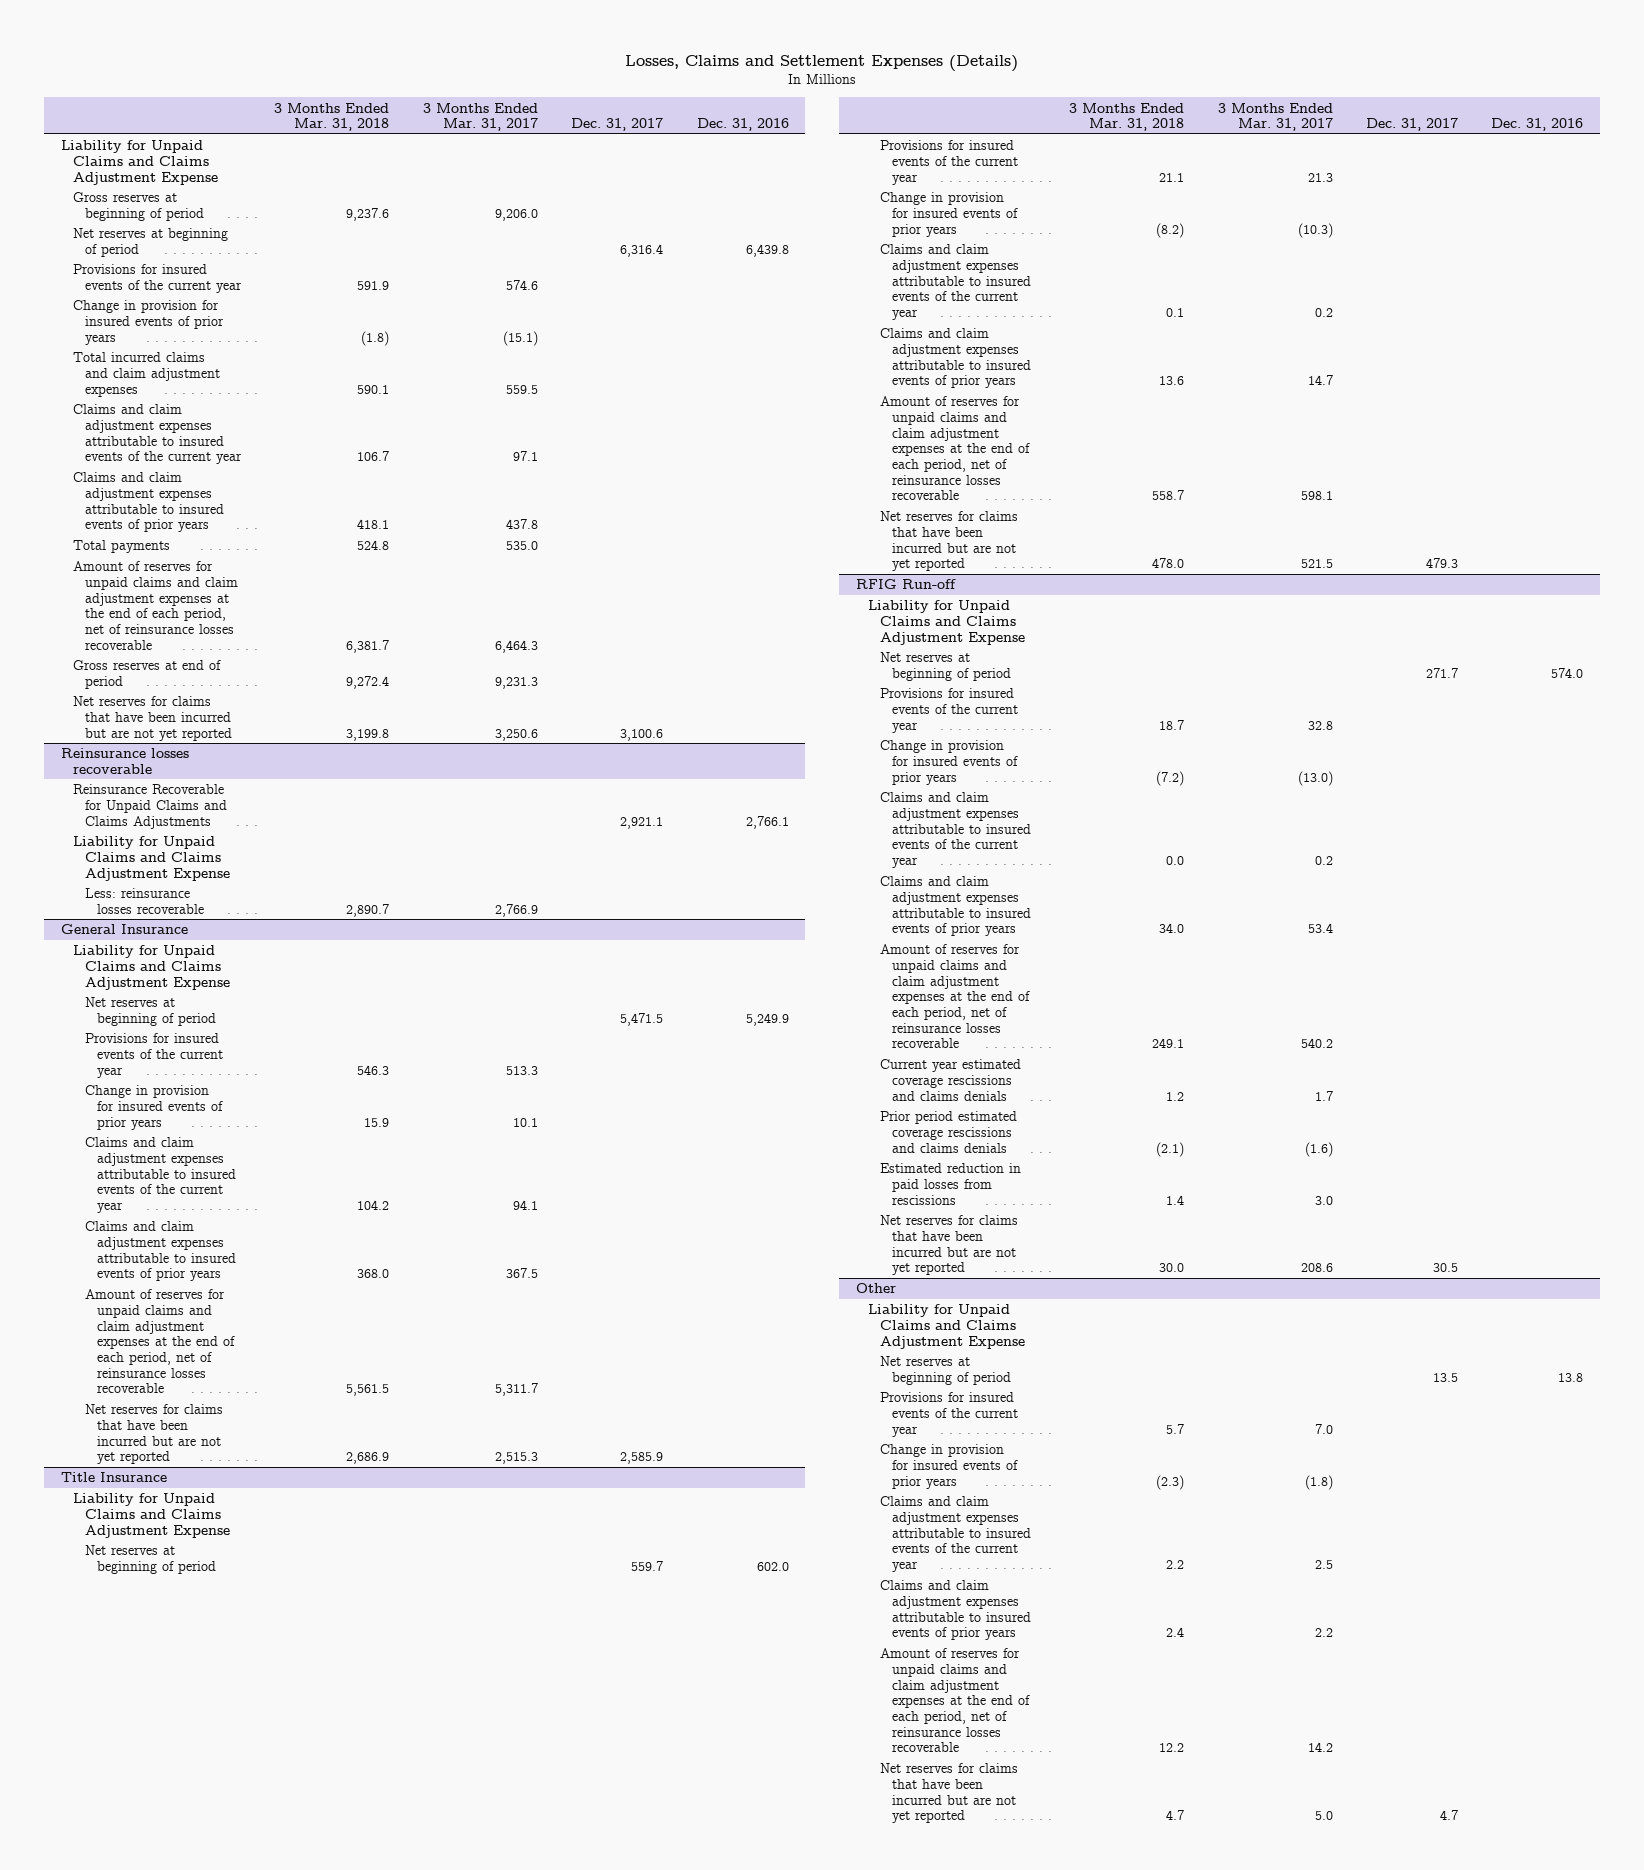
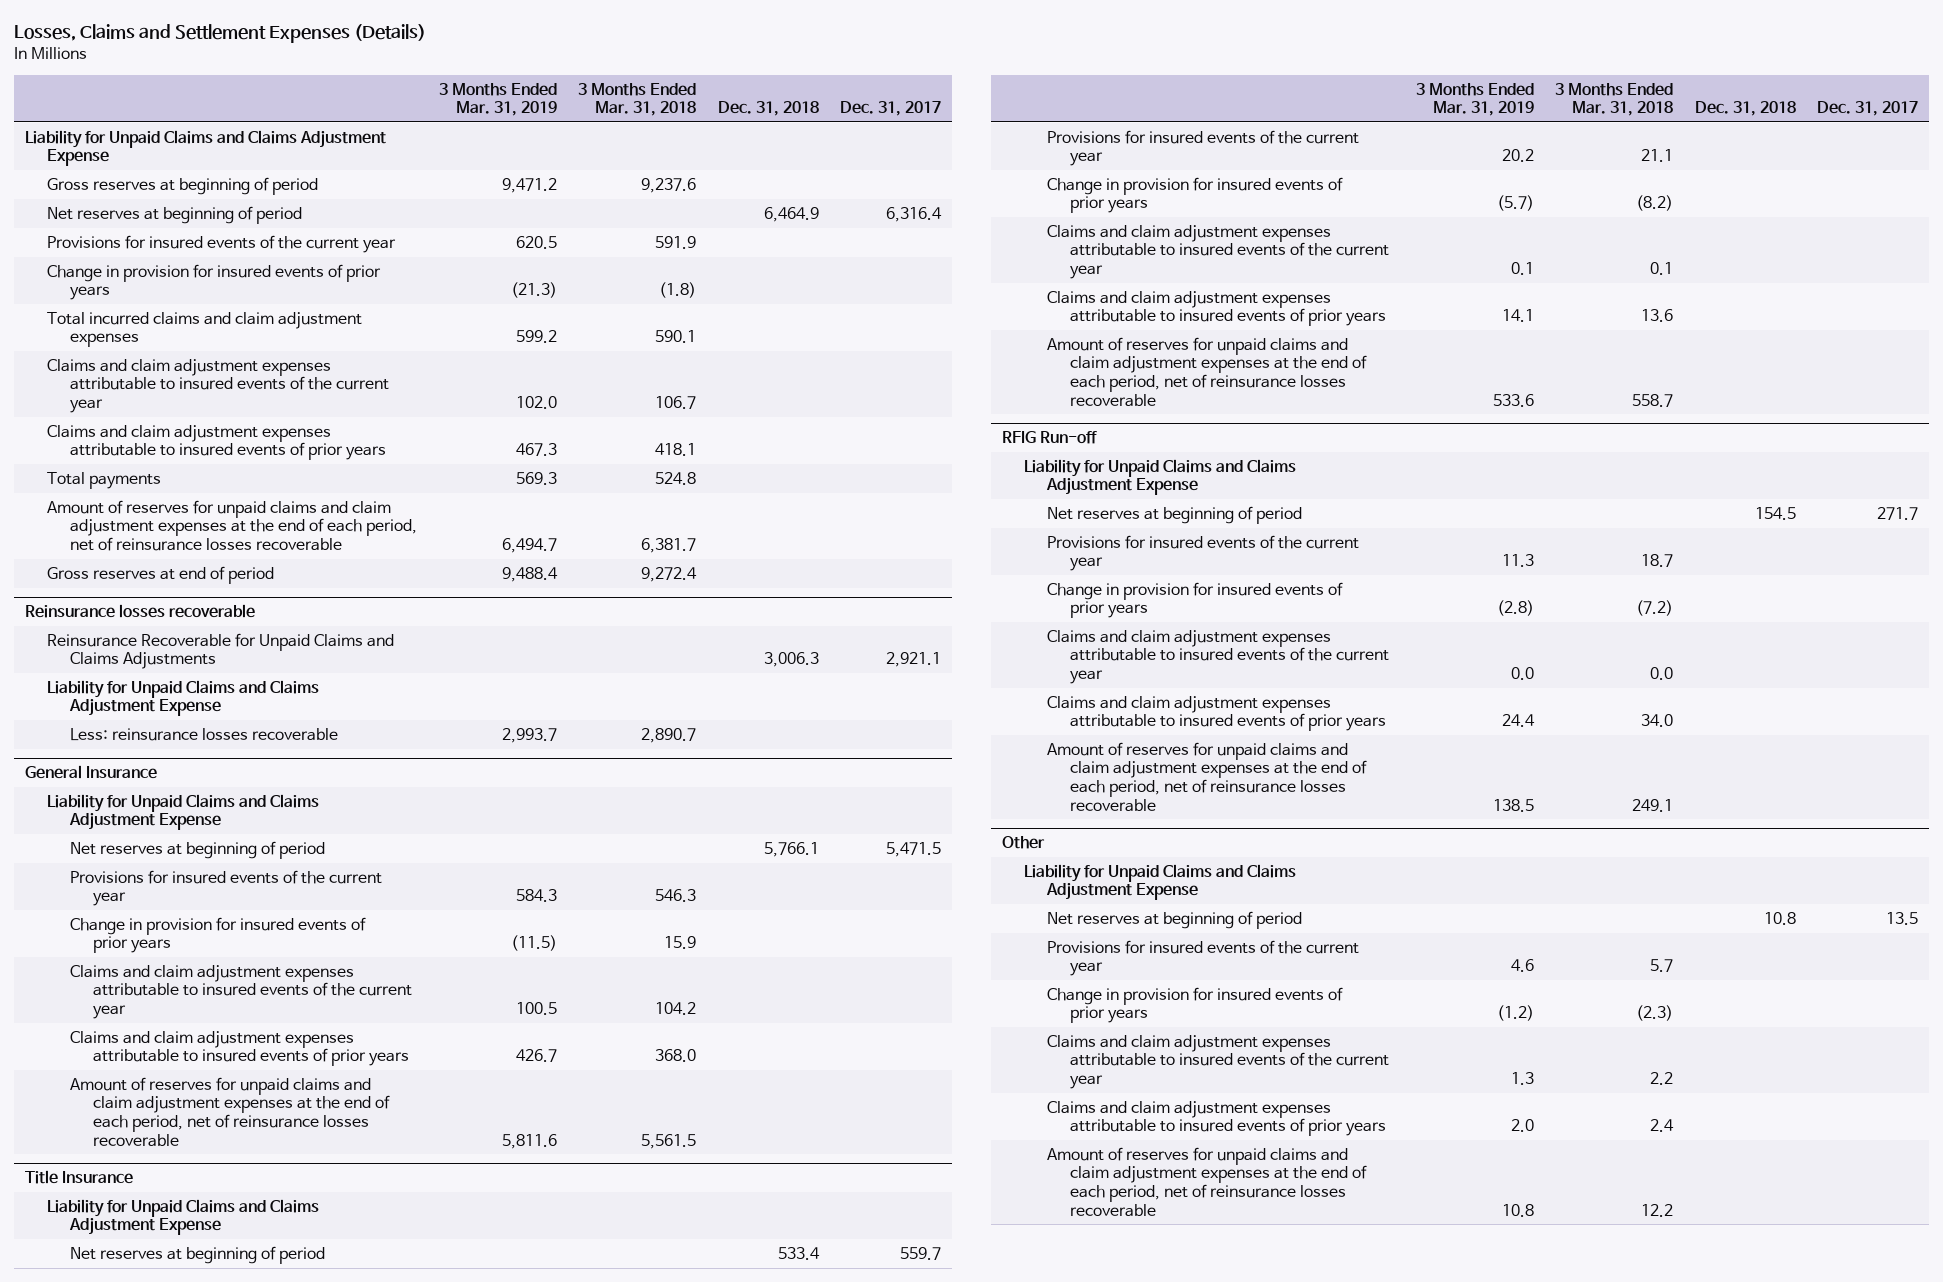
- | 3 Months Ended Mar. 31, 2018 | 3 Months Ended Mar. 31, 2017 | Dec. 31, 2017 | Dec. 31, 2016
+ | 3 Months Ended Mar. 31, 2019 | 3 Months Ended Mar. 31, 2018 | Dec. 31, 2018 | Dec. 31, 2017
- Net reserves for claims that have been incurred but are not yet reported | 3,199.8 | 3,250.6 | 3,100.6 |
@ General Insurance
- Net reserves for claims that have been incurred but are not yet reported | 2,686.9 | 2,515.3 | 2,585.9 |
@ Title Insurance
- Net reserves for claims that have been incurred but are not yet reported | 478.0 | 521.5 | 479.3 |
@ RFIG Run-off
- Current year estimated coverage rescissions and claims denials | 1.2 | 1.7 | |
- Prior period estimated coverage rescissions and claims denials | (2.1) | (1.6) | |
- Estimated reduction in paid losses from rescissions | 1.4 | 3.0 | |
- Net reserves for claims that have been incurred but are not yet reported | 30.0 | 208.6 | 30.5 |
@ Other
- Net reserves for claims that have been incurred but are not yet reported | 4.7 | 5.0 | 4.7 |

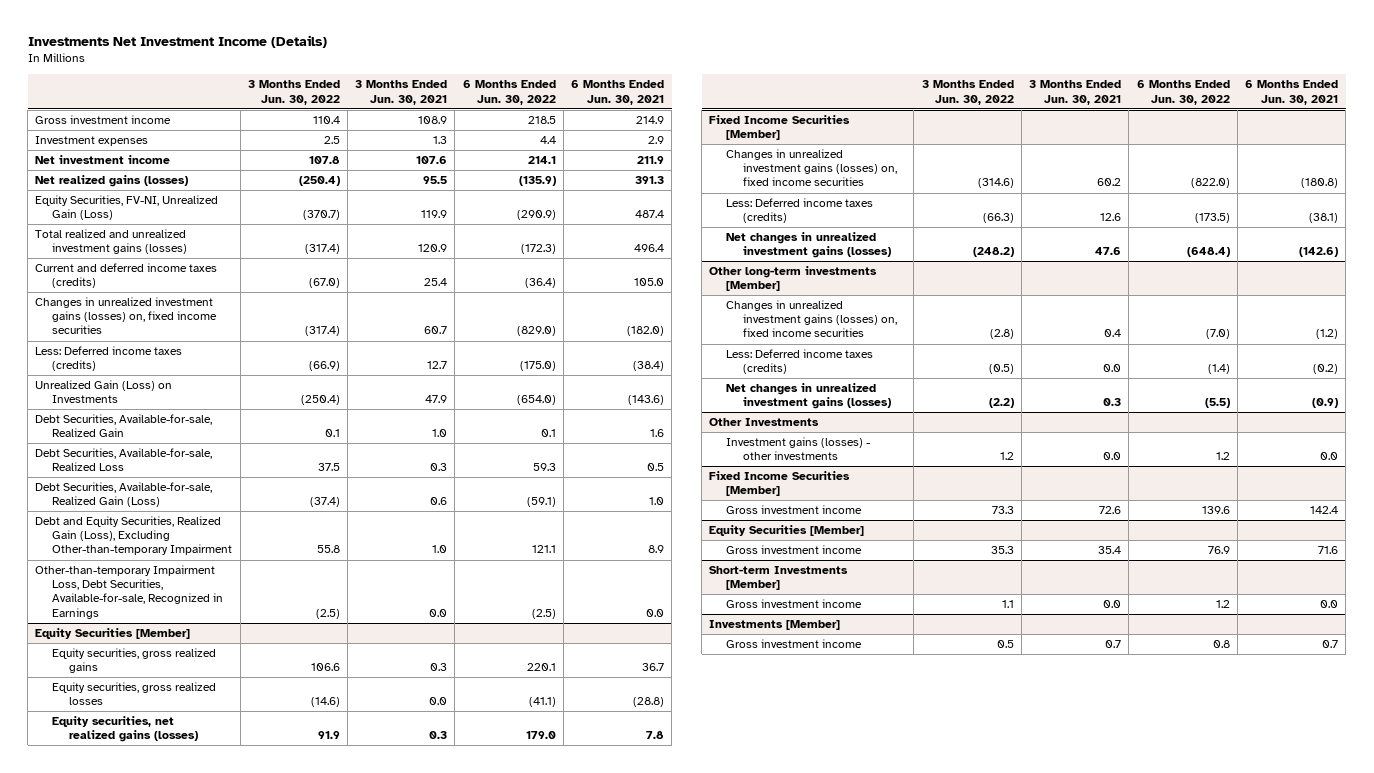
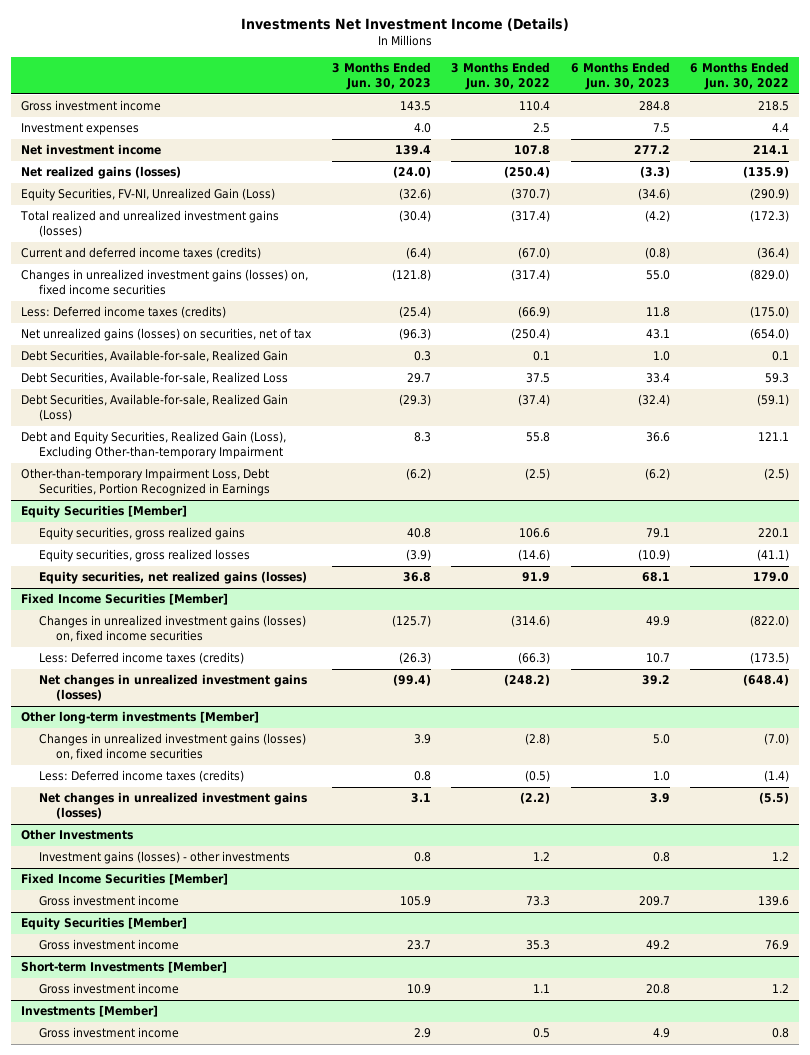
- | 3 Months Ended Jun. 30, 2022 | 3 Months Ended Jun. 30, 2021 | 6 Months Ended Jun. 30, 2022 | 6 Months Ended Jun. 30, 2021
+ | 3 Months Ended Jun. 30, 2023 | 3 Months Ended Jun. 30, 2022 | 6 Months Ended Jun. 30, 2023 | 6 Months Ended Jun. 30, 2022
- Unrealized Gain (Loss) on Investments | (250.4) | 47.9 | (654.0) | (143.6)
+ Net unrealized gains (losses) on securities, net of tax | (96.3) | (250.4) | 43.1 | (654.0)
- Other-than-temporary Impairment Loss, Debt Securities, Available-for-sale, Recognized in Earnings | (2.5) | 0.0 | (2.5) | 0.0
+ Other-than-temporary Impairment Loss, Debt Securities, Portion Recognized in Earnings | (6.2) | (2.5) | (6.2) | (2.5)

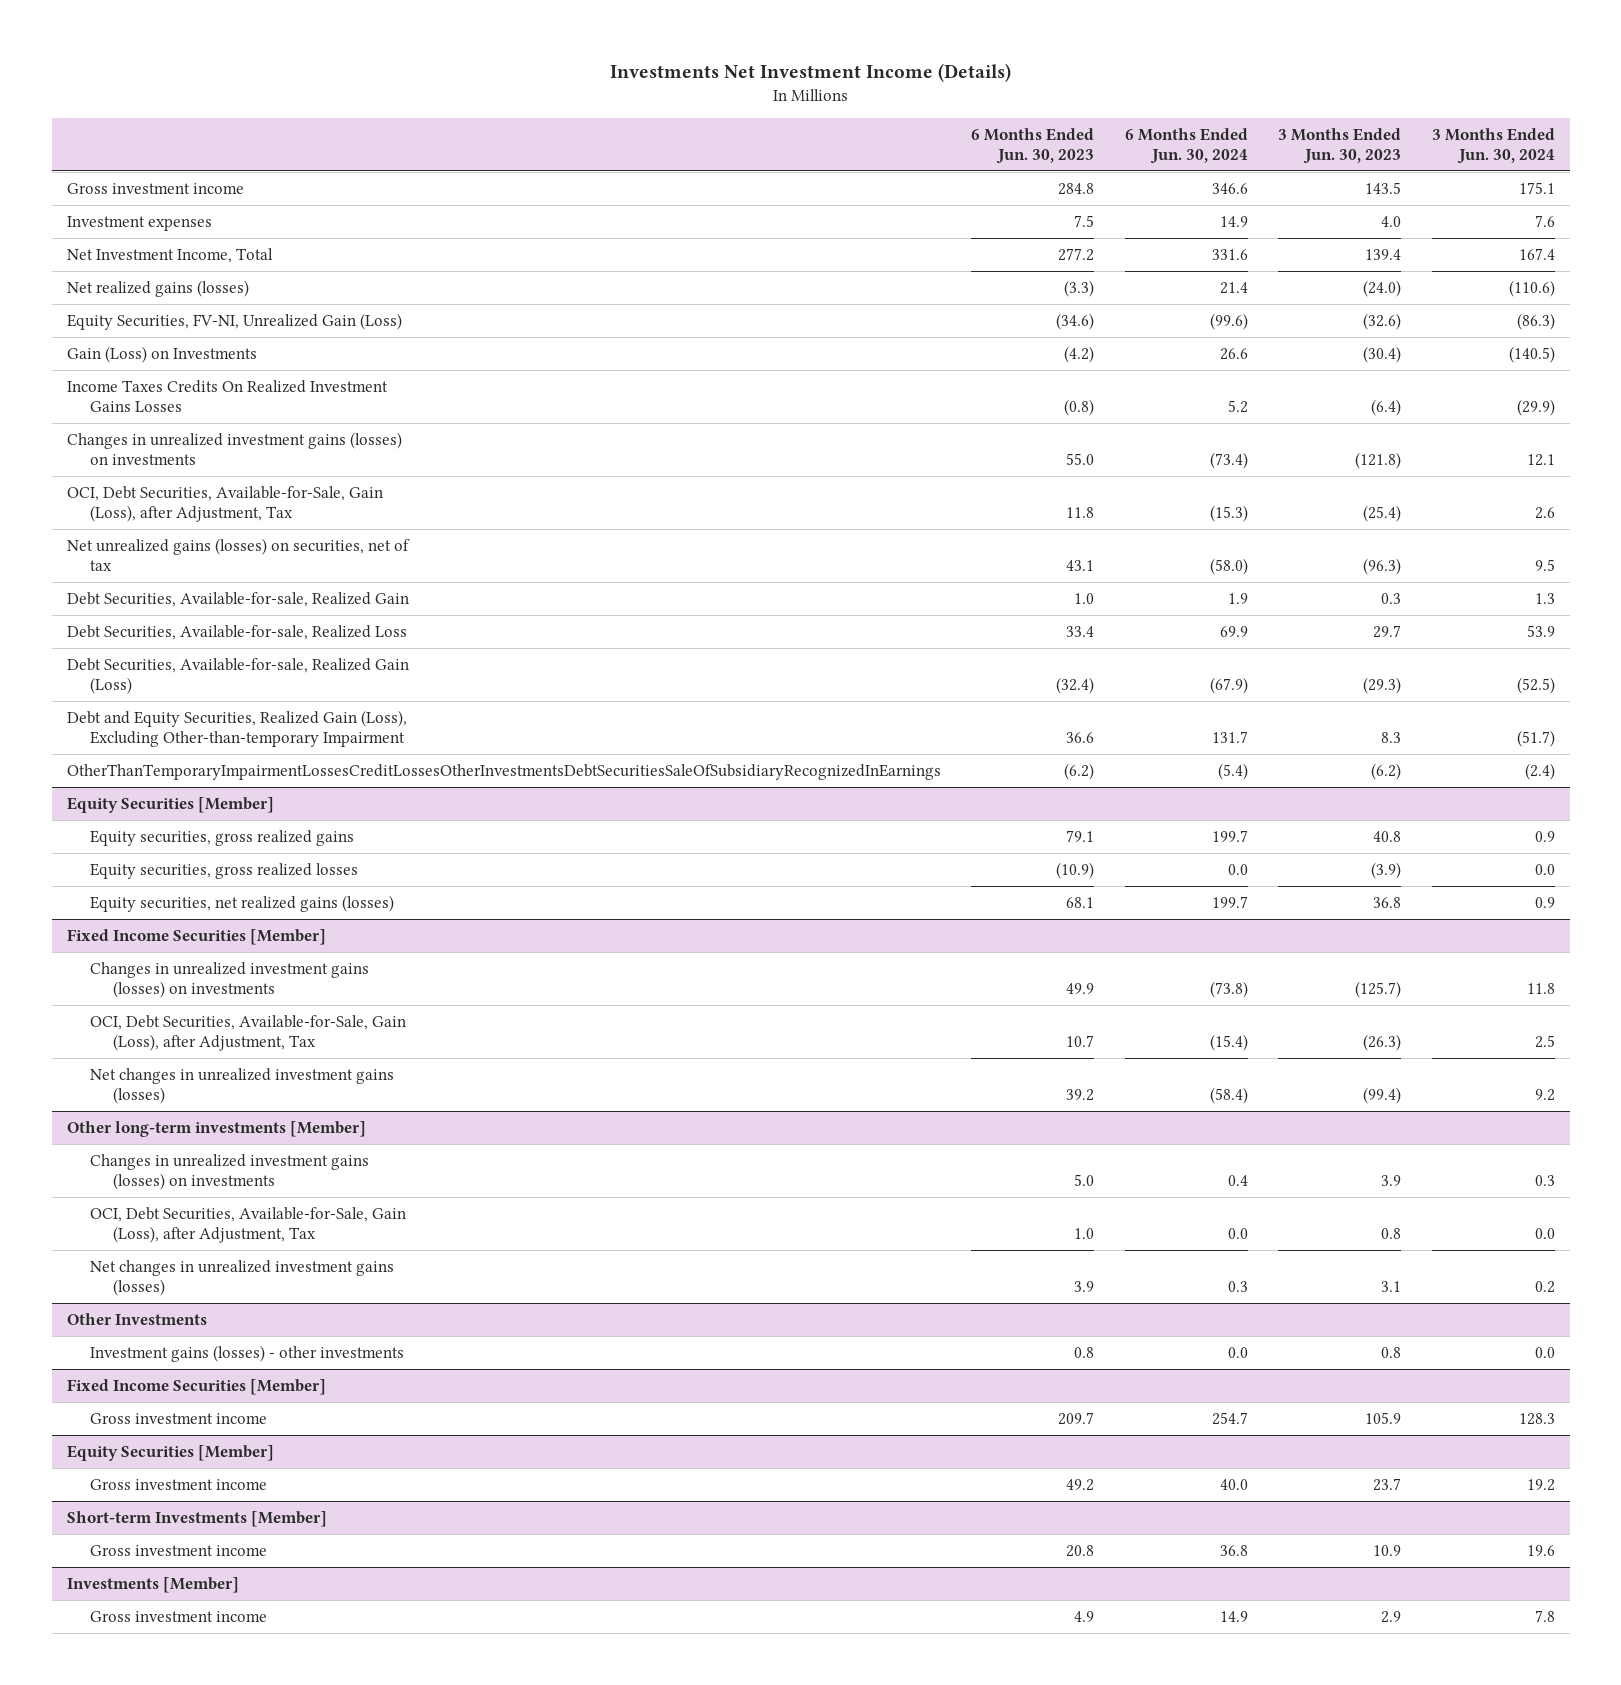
- | 3 Months Ended Jun. 30, 2023 | 3 Months Ended Jun. 30, 2022 | 6 Months Ended Jun. 30, 2023 | 6 Months Ended Jun. 30, 2022
+ | 6 Months Ended Jun. 30, 2023 | 6 Months Ended Jun. 30, 2024 | 3 Months Ended Jun. 30, 2023 | 3 Months Ended Jun. 30, 2024
- Net investment income | 139.4 | 107.8 | 277.2 | 214.1
+ Net Investment Income, Total | 277.2 | 331.6 | 139.4 | 167.4
- Total realized and unrealized investment gains (losses) | (30.4) | (317.4) | (4.2) | (172.3)
- Current and deferred income taxes (credits) | (6.4) | (67.0) | (0.8) | (36.4)
- Changes in unrealized investment gains (losses) on, fixed income securities | (121.8) | (317.4) | 55.0 | (829.0)
- Less: Deferred income taxes (credits) | (25.4) | (66.9) | 11.8 | (175.0)
+ Gain (Loss) on Investments | (4.2) | 26.6 | (30.4) | (140.5)
+ Income Taxes Credits On Realized Investment Gains Losses | (0.8) | 5.2 | (6.4) | (29.9)
+ Changes in unrealized investment gains (losses) on investments | 55.0 | (73.4) | (121.8) | 12.1
+ OCI, Debt Securities, Available-for-Sale, Gain (Loss), after Adjustment, Tax | 11.8 | (15.3) | (25.4) | 2.6
- Other-than-temporary Impairment Loss, Debt Securities, Portion Recognized in Earnings | (6.2) | (2.5) | (6.2) | (2.5)
+ OtherThanTemporaryImpairmentLossesCreditLossesOtherInvestmentsDebtSecuritiesSaleOfSubsidiaryRecognizedInEarnings | (6.2) | (5.4) | (6.2) | (2.4)
@ Fixed Income Securities [Member]
- Changes in unrealized investment gains (losses) on, fixed income securities | (125.7) | (314.6) | 49.9 | (822.0)
- Less: Deferred income taxes (credits) | (26.3) | (66.3) | 10.7 | (173.5)
+ Changes in unrealized investment gains (losses) on investments | 49.9 | (73.8) | (125.7) | 11.8
+ OCI, Debt Securities, Available-for-Sale, Gain (Loss), after Adjustment, Tax | 10.7 | (15.4) | (26.3) | 2.5
@ Other long-term investments [Member]
- Changes in unrealized investment gains (losses) on, fixed income securities | 3.9 | (2.8) | 5.0 | (7.0)
- Less: Deferred income taxes (credits) | 0.8 | (0.5) | 1.0 | (1.4)
+ Changes in unrealized investment gains (losses) on investments | 5.0 | 0.4 | 3.9 | 0.3
+ OCI, Debt Securities, Available-for-Sale, Gain (Loss), after Adjustment, Tax | 1.0 | 0.0 | 0.8 | 0.0

